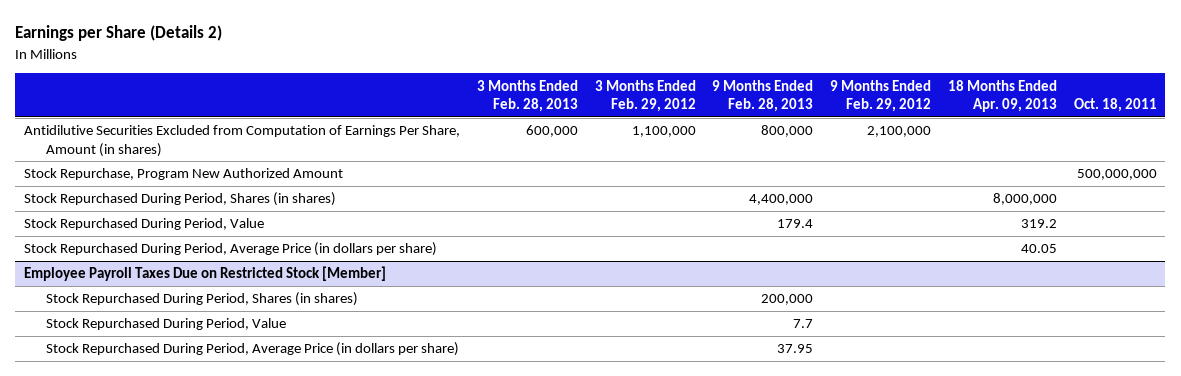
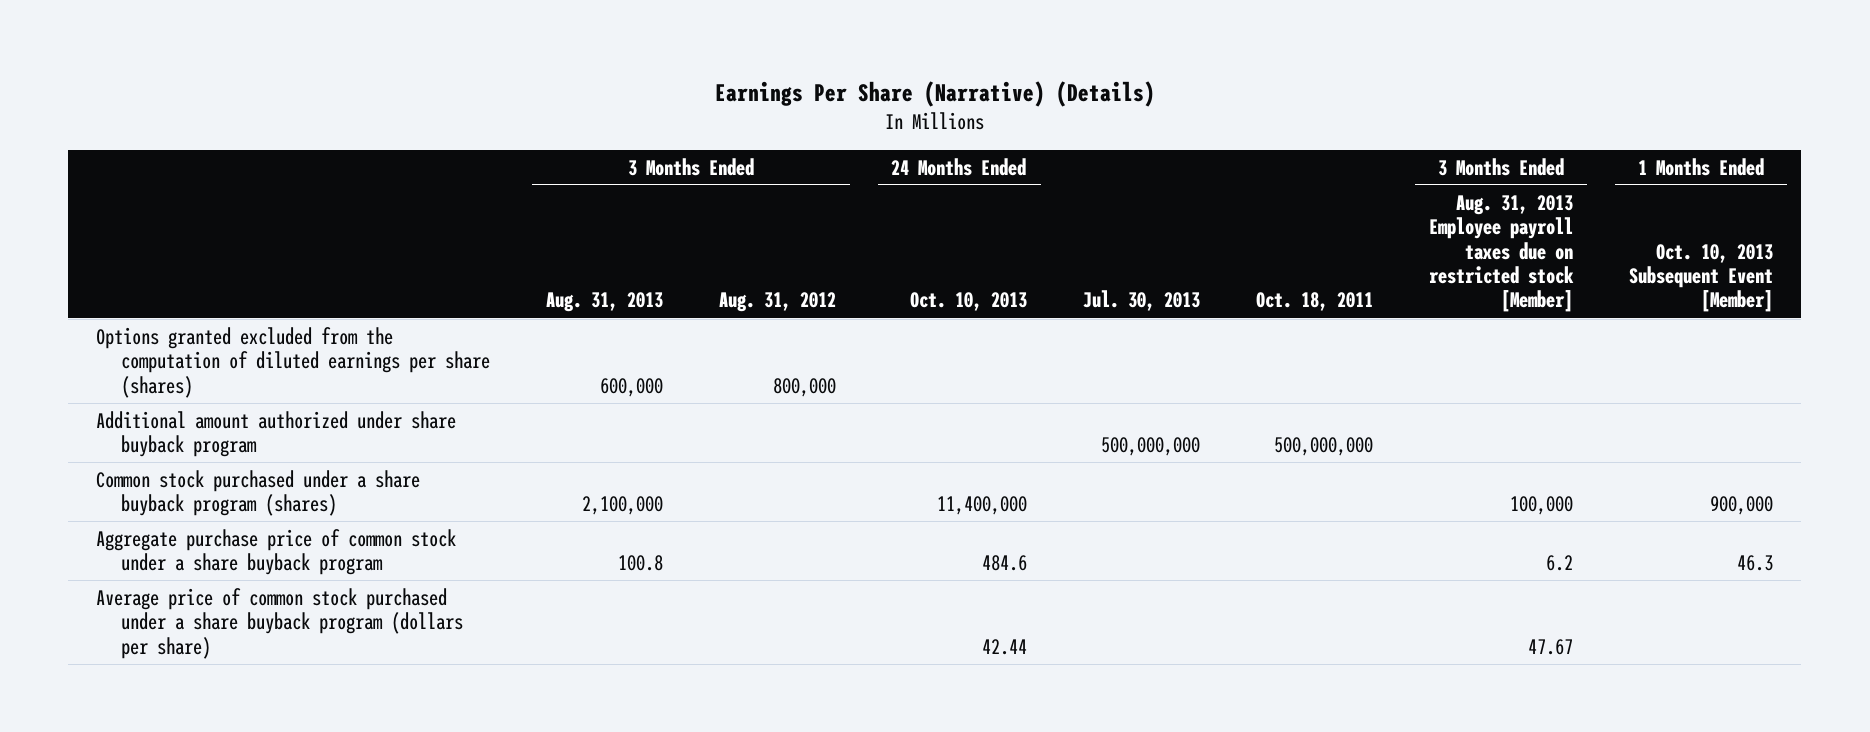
- Earnings per Share (Details 2)
+ Earnings Per Share (Narrative) (Details)
- | 3 Months Ended Feb. 28, 2013 | 3 Months Ended Feb. 29, 2012 | 9 Months Ended Feb. 28, 2013 | 9 Months Ended Feb. 29, 2012 | 18 Months Ended Apr. 09, 2013 | Oct. 18, 2011
+ | 3 Months Ended Aug. 31, 2013 | 3 Months Ended Aug. 31, 2012 | 24 Months Ended Oct. 10, 2013 | Jul. 30, 2013 | Oct. 18, 2011 | 3 Months Ended Aug. 31, 2013 Employee payroll taxes due on restricted stock [Member] | 1 Months Ended Oct. 10, 2013 Subsequent Event [Member]
- Antidilutive Securities Excluded from Computation of Earnings Per Share, Amount (in shares) | 600,000 | 1,100,000 | 800,000 | 2,100,000 | |
- Stock Repurchase, Program New Authorized Amount | | | | | | 500,000,000
- Stock Repurchased During Period, Shares (in shares) | | | 4,400,000 | | 8,000,000 |
- Stock Repurchased During Period, Value | | | 179.4 | | 319.2 |
- Stock Repurchased During Period, Average Price (in dollars per share) | | | | | 40.05 |
- Employee Payroll Taxes Due on Restricted Stock [Member]
- Stock Repurchased During Period, Shares (in shares) | | | 200,000 | | |
- Stock Repurchased During Period, Value | | | 7.7 | | |
- Stock Repurchased During Period, Average Price (in dollars per share) | | | 37.95 | | |
+ Options granted excluded from the computation of diluted earnings per share (shares) | 600,000 | 800,000 | | | | |
+ Additional amount authorized under share buyback program | | | | 500,000,000 | 500,000,000 | |
+ Common stock purchased under a share buyback program (shares) | 2,100,000 | | 11,400,000 | | | 100,000 | 900,000
+ Aggregate purchase price of common stock under a share buyback program | 100.8 | | 484.6 | | | 6.2 | 46.3
+ Average price of common stock purchased under a share buyback program (dollars per share) | | | 42.44 | | | 47.67 |

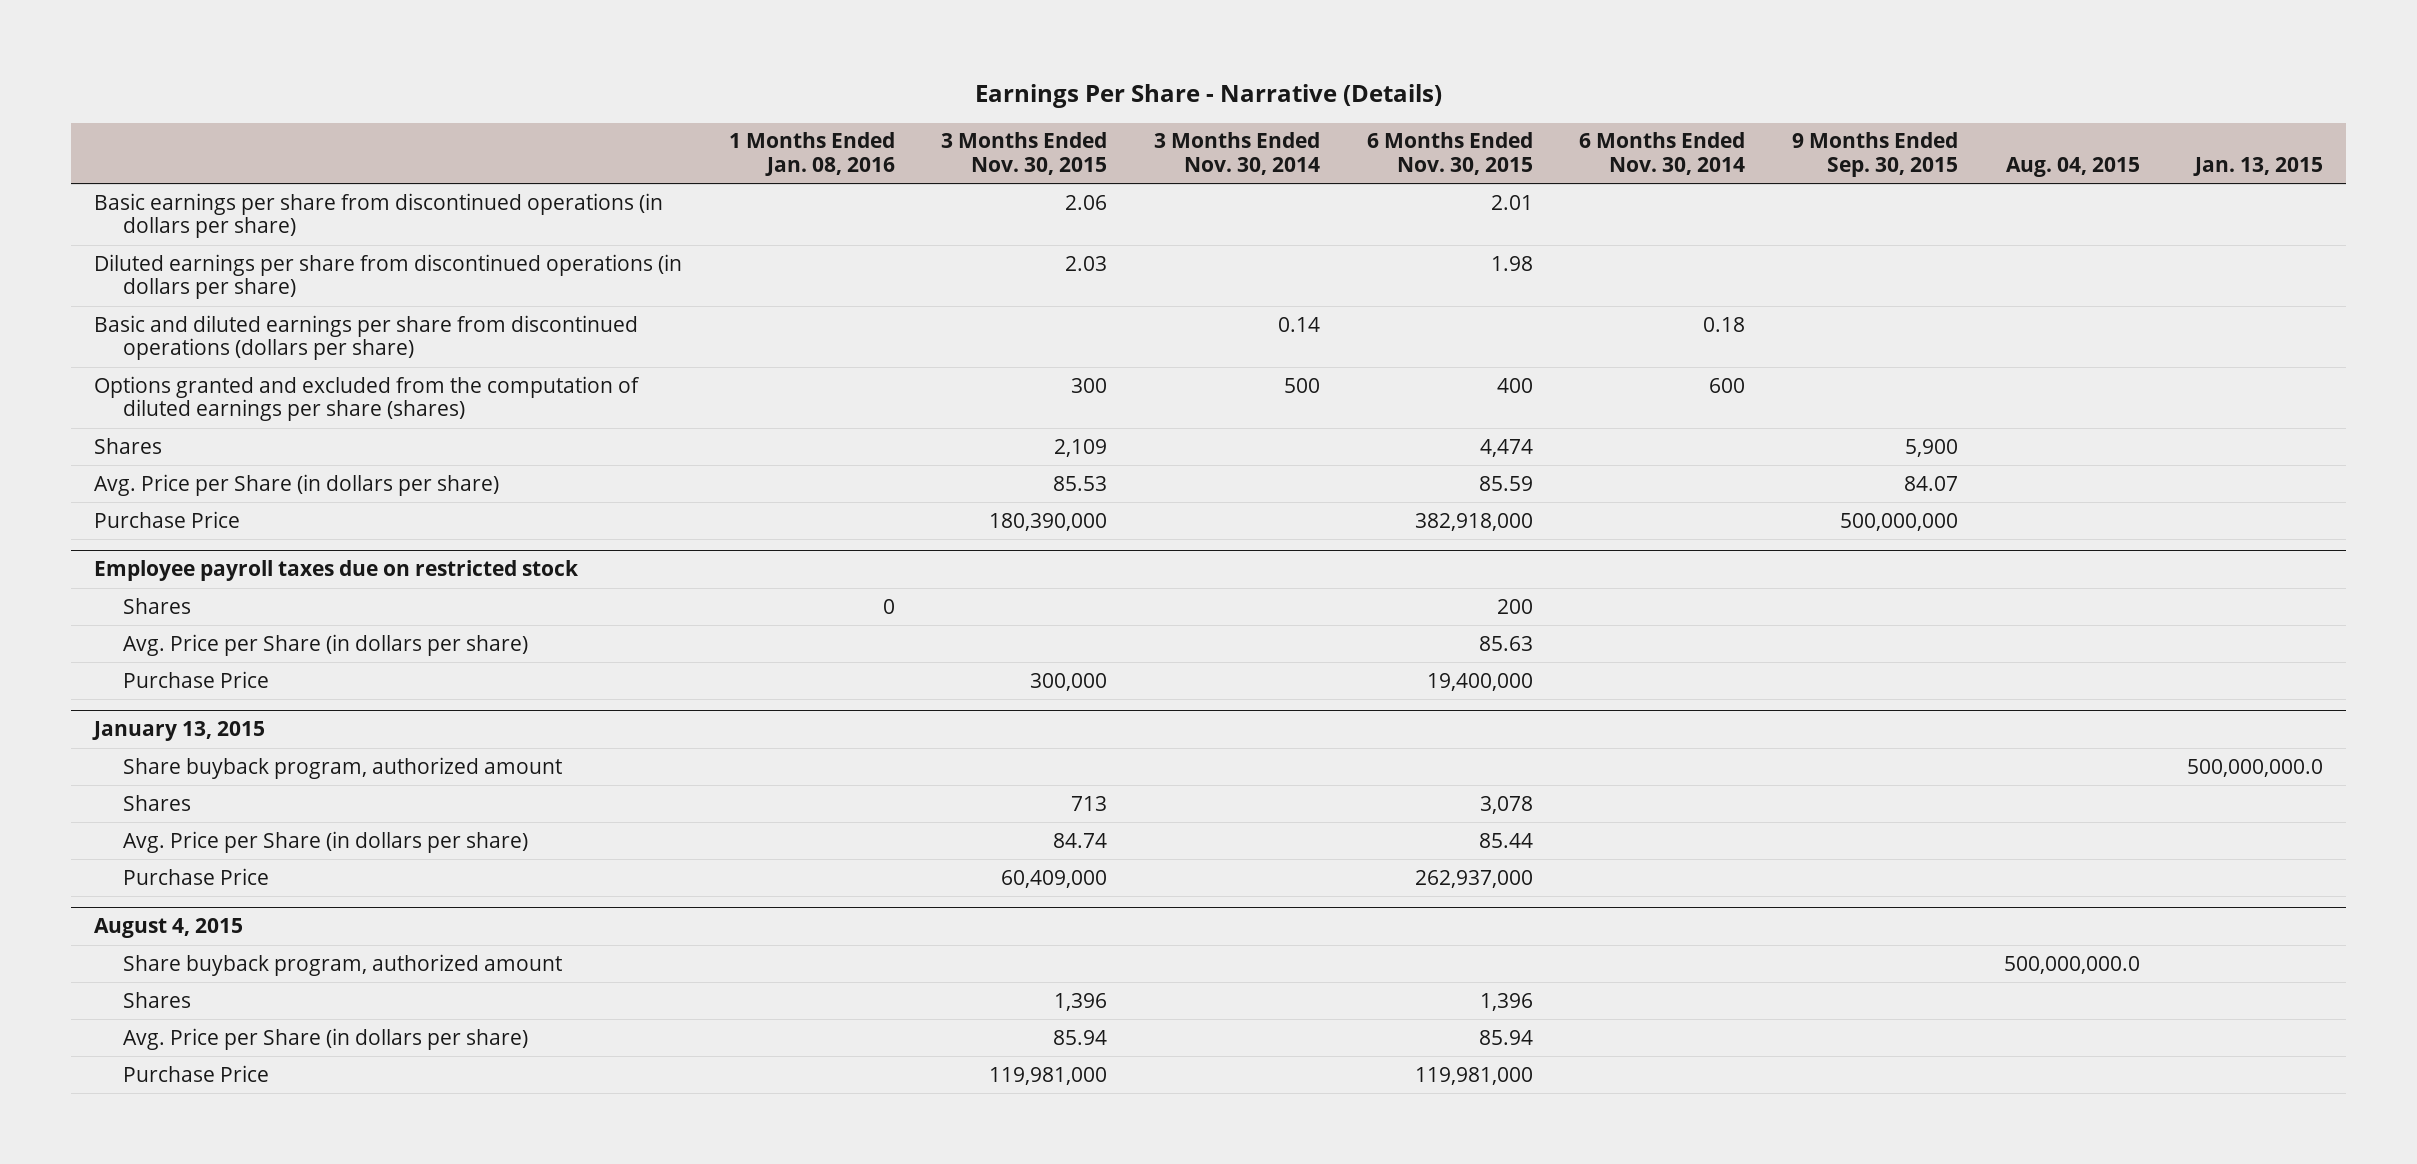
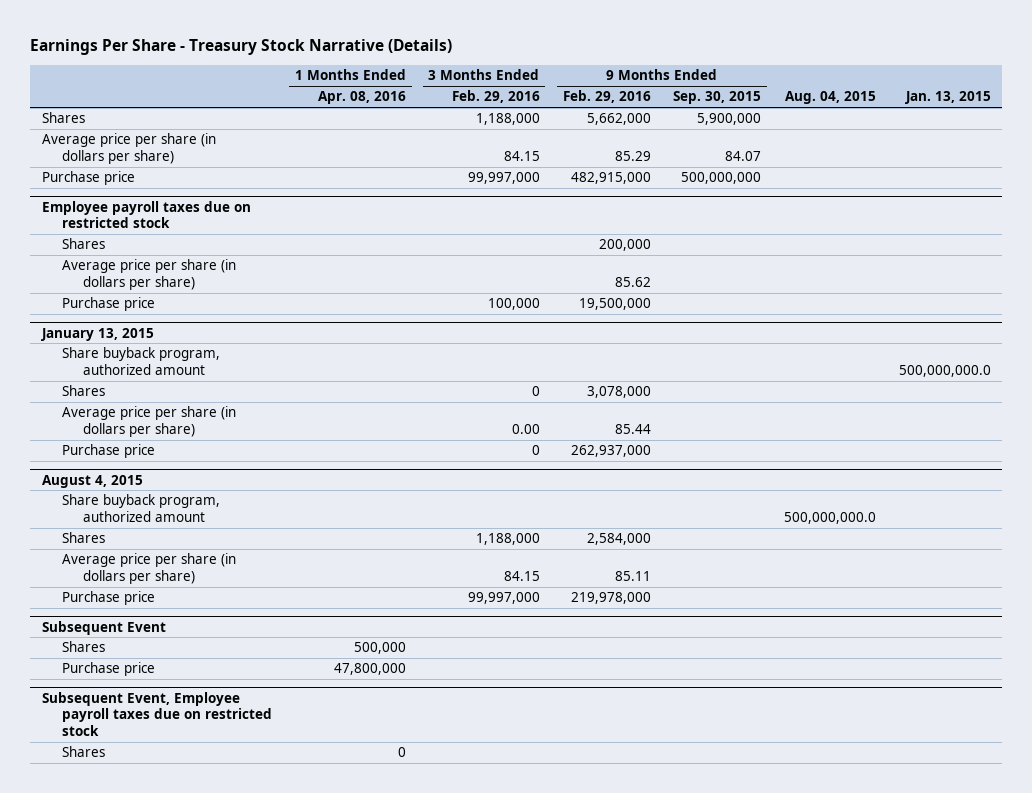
- Earnings Per Share - Narrative (Details)
+ Earnings Per Share - Treasury Stock Narrative (Details)
- | 1 Months Ended Jan. 08, 2016 | 3 Months Ended Nov. 30, 2015 | 3 Months Ended Nov. 30, 2014 | 6 Months Ended Nov. 30, 2015 | 6 Months Ended Nov. 30, 2014 | 9 Months Ended Sep. 30, 2015 | Aug. 04, 2015 | Jan. 13, 2015
+ | 1 Months Ended Apr. 08, 2016 | 3 Months Ended Feb. 29, 2016 | 9 Months Ended Feb. 29, 2016 | 9 Months Ended Sep. 30, 2015 | Aug. 04, 2015 | Jan. 13, 2015
- Basic earnings per share from discontinued operations (in dollars per share) | | 2.06 | | 2.01 | | | |
- Diluted earnings per share from discontinued operations (in dollars per share) | | 2.03 | | 1.98 | | | |
- Basic and diluted earnings per share from discontinued operations (dollars per share) | | | 0.14 | | 0.18 | | |
- Options granted and excluded from the computation of diluted earnings per share (shares) | | 300 | 500 | 400 | 600 | | |
- Shares | | 2,109 | | 4,474 | | 5,900 | |
- Avg. Price per Share (in dollars per share) | | 85.53 | | 85.59 | | 84.07 | |
- Purchase Price | | 180,390,000 | | 382,918,000 | | 500,000,000 | |
+ Shares | | 1,188,000 | 5,662,000 | 5,900,000 | |
+ Average price per share (in dollars per share) | | 84.15 | 85.29 | 84.07 | |
+ Purchase price | | 99,997,000 | 482,915,000 | 500,000,000 | |
@ Employee payroll taxes due on restricted stock
- Avg. Price per Share (in dollars per share) | | | | 85.63 | | | |
- Purchase Price | | 300,000 | | 19,400,000 | | | |
+ Average price per share (in dollars per share) | | | 85.62 | | |
+ Purchase price | | 100,000 | 19,500,000 | | |
@ January 13, 2015
- Avg. Price per Share (in dollars per share) | | 84.74 | | 85.44 | | | |
- Purchase Price | | 60,409,000 | | 262,937,000 | | | |
+ Average price per share (in dollars per share) | | 0.00 | 85.44 | | |
+ Purchase price | | 0 | 262,937,000 | | |
@ August 4, 2015
- Avg. Price per Share (in dollars per share) | | 85.94 | | 85.94 | | | |
- Purchase Price | | 119,981,000 | | 119,981,000 | | | |
+ Average price per share (in dollars per share) | | 84.15 | 85.11 | | |
+ Purchase price | | 99,997,000 | 219,978,000 | | |
+ Subsequent Event
+ Shares | 500,000 | | | | |
+ Purchase price | 47,800,000 | | | | |
+ Subsequent Event, Employee payroll taxes due on restricted stock
+ Shares | 0 | | | | |

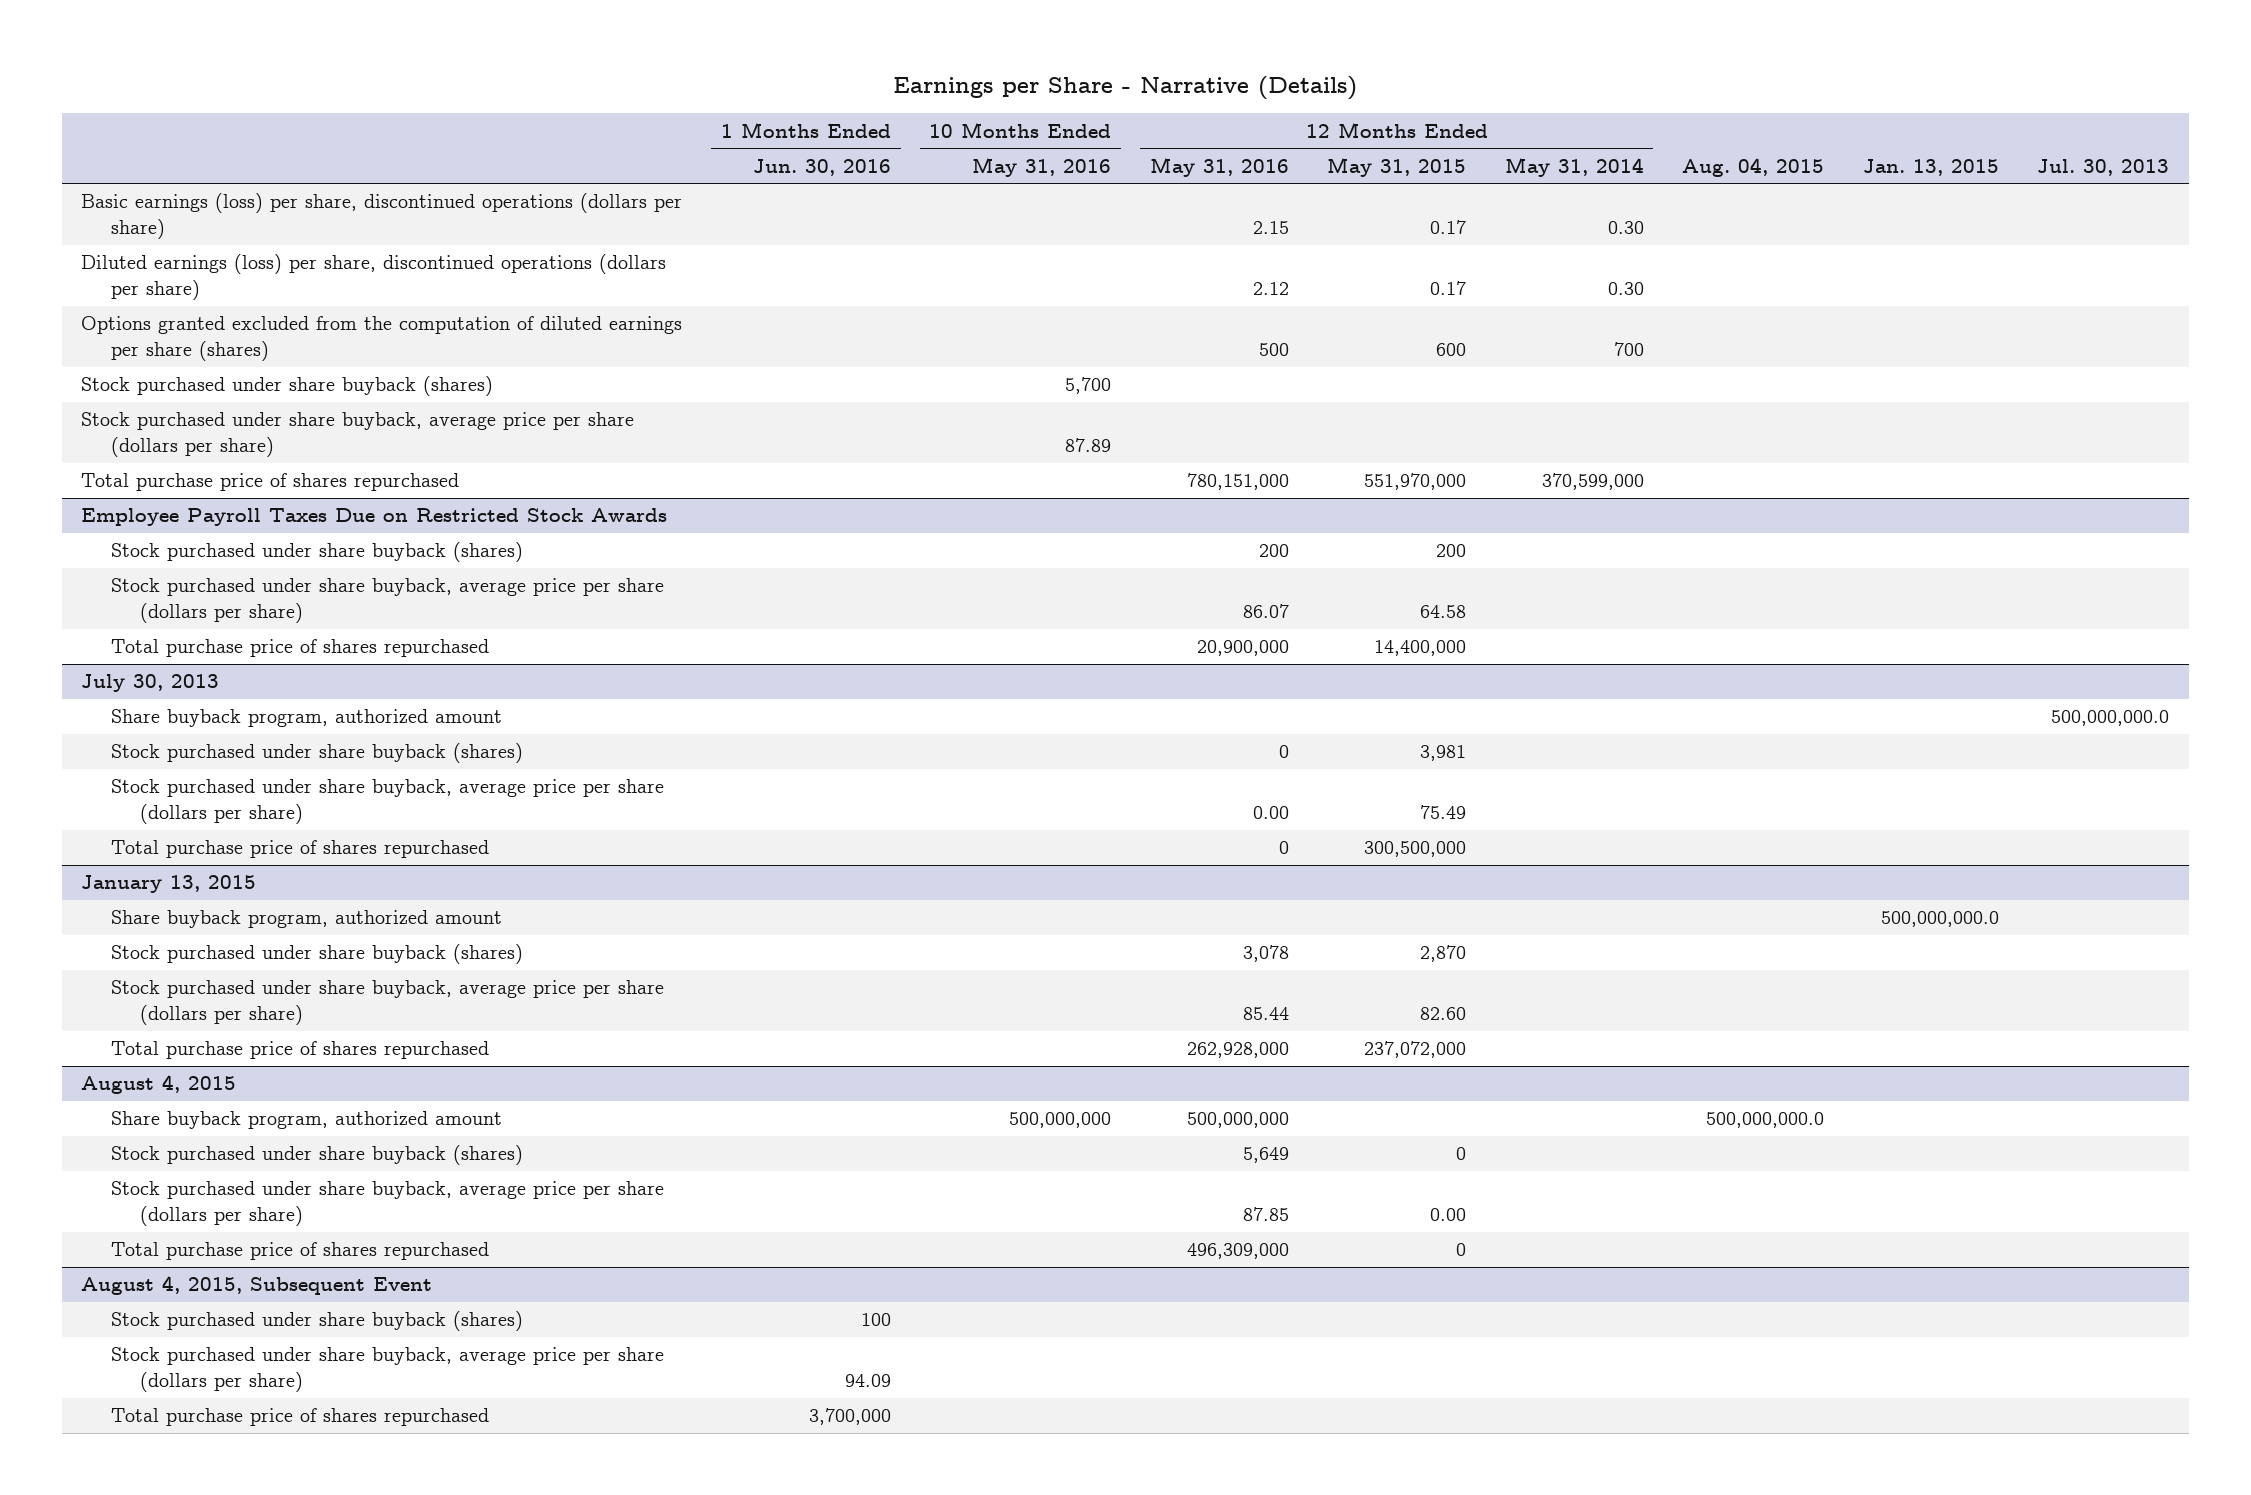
- Earnings Per Share - Treasury Stock Narrative (Details)
+ Earnings per Share - Narrative (Details)
- | 1 Months Ended Apr. 08, 2016 | 3 Months Ended Feb. 29, 2016 | 9 Months Ended Feb. 29, 2016 | 9 Months Ended Sep. 30, 2015 | Aug. 04, 2015 | Jan. 13, 2015
+ | 1 Months Ended Jun. 30, 2016 | 10 Months Ended May 31, 2016 | 12 Months Ended May 31, 2016 | 12 Months Ended May 31, 2015 | 12 Months Ended May 31, 2014 | Aug. 04, 2015 | Jan. 13, 2015 | Jul. 30, 2013
- Shares | | 1,188,000 | 5,662,000 | 5,900,000 | |
- Average price per share (in dollars per share) | | 84.15 | 85.29 | 84.07 | |
- Purchase price | | 99,997,000 | 482,915,000 | 500,000,000 | |
- Employee payroll taxes due on restricted stock
- Shares | | | 200,000 | | |
- Average price per share (in dollars per share) | | | 85.62 | | |
- Purchase price | | 100,000 | 19,500,000 | | |
+ Basic earnings (loss) per share, discontinued operations (dollars per share) | | | 2.15 | 0.17 | 0.30 | | |
+ Diluted earnings (loss) per share, discontinued operations (dollars per share) | | | 2.12 | 0.17 | 0.30 | | |
+ Options granted excluded from the computation of diluted earnings per share (shares) | | | 500 | 600 | 700 | | |
+ Stock purchased under share buyback (shares) | | 5,700 | | | | | |
+ Stock purchased under share buyback, average price per share (dollars per share) | | 87.89 | | | | | |
+ Total purchase price of shares repurchased | | | 780,151,000 | 551,970,000 | 370,599,000 | | |
+ Employee Payroll Taxes Due on Restricted Stock Awards
+ Stock purchased under share buyback (shares) | | | 200 | 200 | | | |
+ Stock purchased under share buyback, average price per share (dollars per share) | | | 86.07 | 64.58 | | | |
+ Total purchase price of shares repurchased | | | 20,900,000 | 14,400,000 | | | |
+ July 30, 2013
+ Share buyback program, authorized amount | | | | | | | | 500,000,000.0
+ Stock purchased under share buyback (shares) | | | 0 | 3,981 | | | |
+ Stock purchased under share buyback, average price per share (dollars per share) | | | 0.00 | 75.49 | | | |
+ Total purchase price of shares repurchased | | | 0 | 300,500,000 | | | |
@ January 13, 2015
- Shares | | 0 | 3,078,000 | | |
- Average price per share (in dollars per share) | | 0.00 | 85.44 | | |
- Purchase price | | 0 | 262,937,000 | | |
+ Stock purchased under share buyback (shares) | | | 3,078 | 2,870 | | | |
+ Stock purchased under share buyback, average price per share (dollars per share) | | | 85.44 | 82.60 | | | |
+ Total purchase price of shares repurchased | | | 262,928,000 | 237,072,000 | | | |
@ August 4, 2015
- Shares | | 1,188,000 | 2,584,000 | | |
- Average price per share (in dollars per share) | | 84.15 | 85.11 | | |
- Purchase price | | 99,997,000 | 219,978,000 | | |
- Subsequent Event
- Shares | 500,000 | | | | |
- Purchase price | 47,800,000 | | | | |
- Subsequent Event, Employee payroll taxes due on restricted stock
- Shares | 0 | | | | |
@ August 4, 2015
+ Stock purchased under share buyback (shares) | | | 5,649 | 0 | | | |
+ Stock purchased under share buyback, average price per share (dollars per share) | | | 87.85 | 0.00 | | | |
+ Total purchase price of shares repurchased | | | 496,309,000 | 0 | | | |
+ August 4, 2015, Subsequent Event
+ Stock purchased under share buyback (shares) | 100 | | | | | | |
+ Stock purchased under share buyback, average price per share (dollars per share) | 94.09 | | | | | | |
+ Total purchase price of shares repurchased | 3,700,000 | | | | | | |

